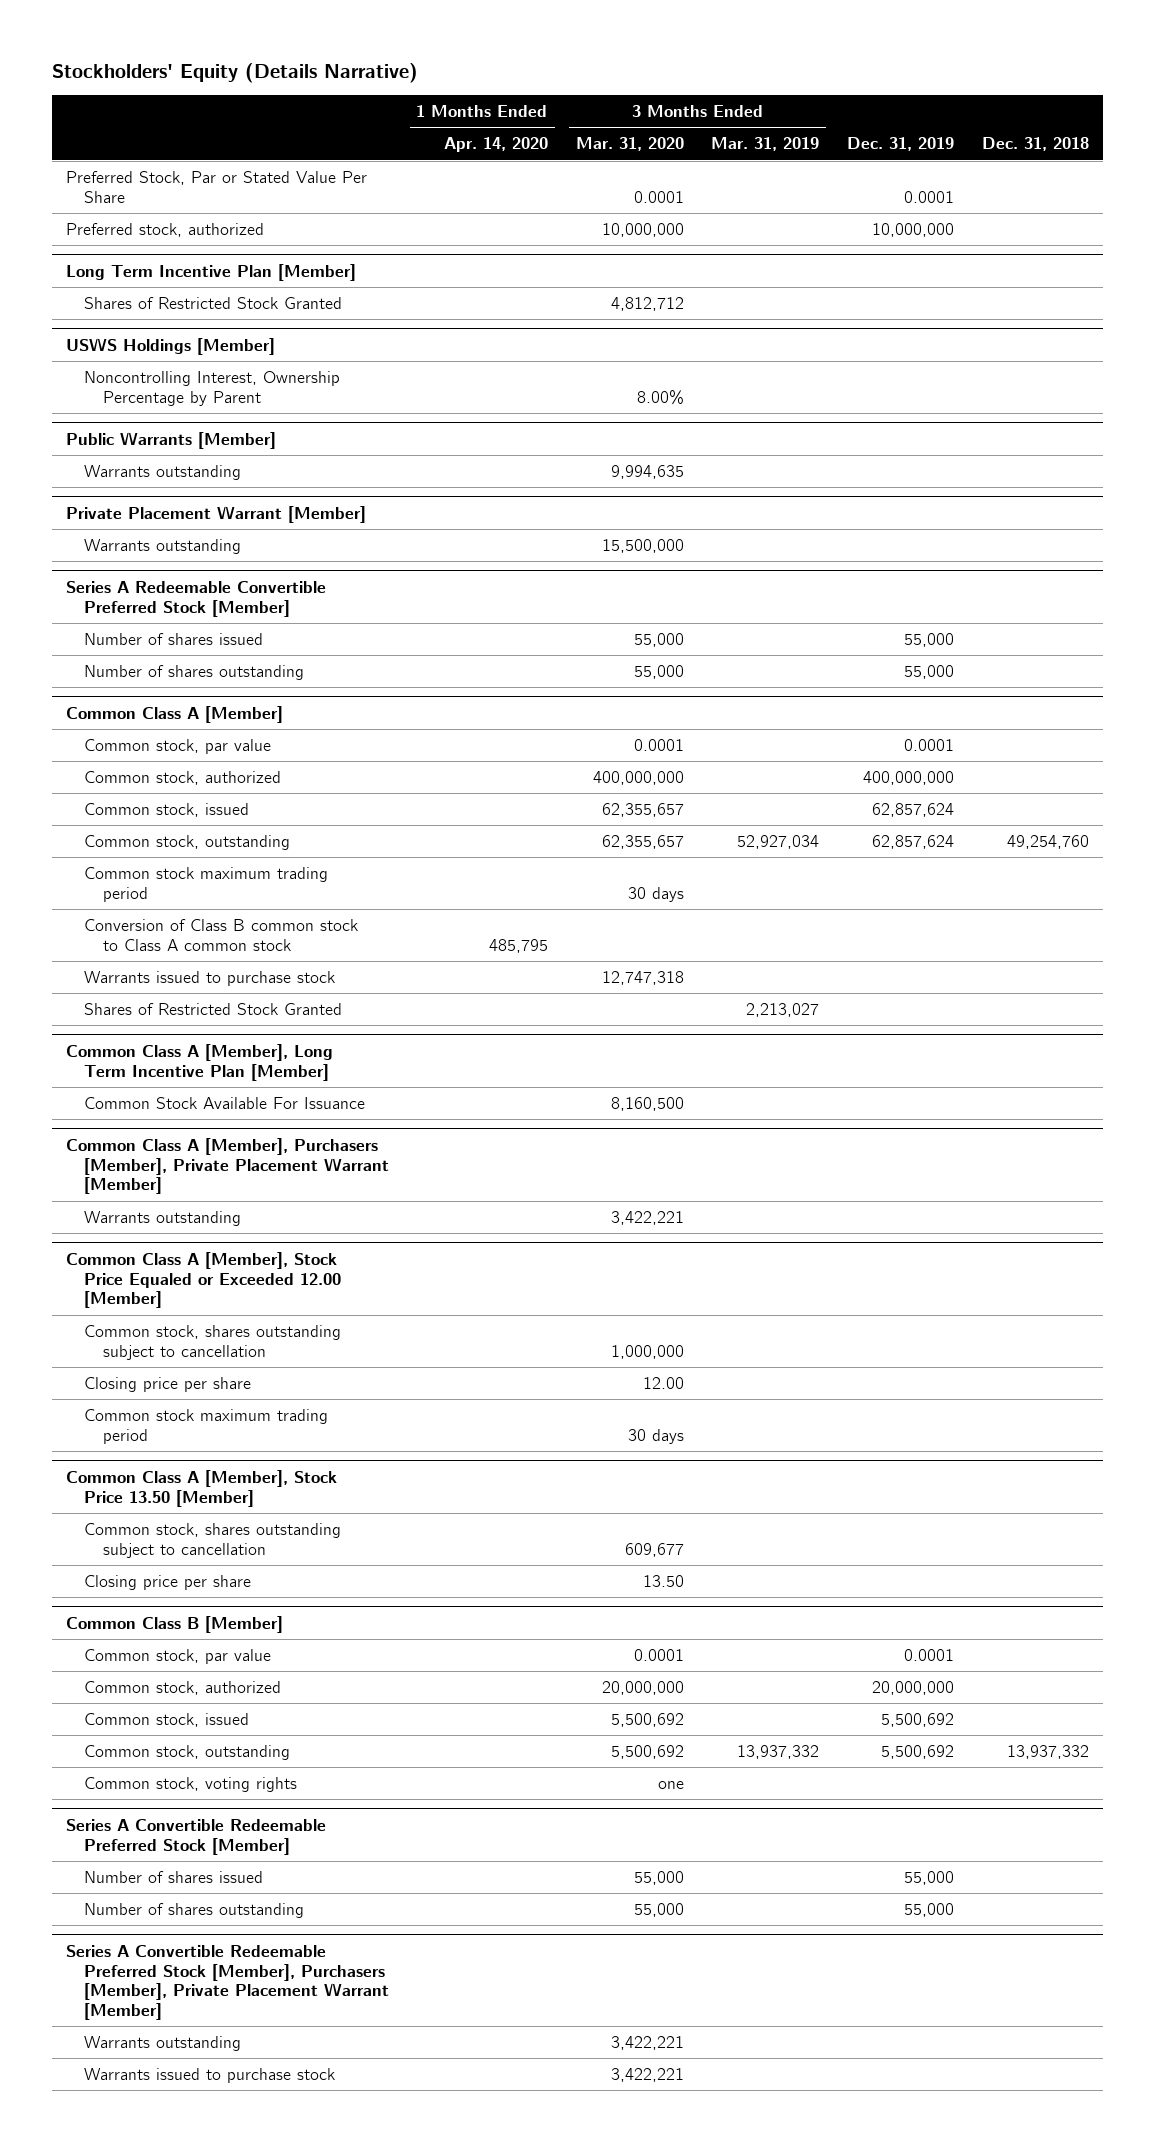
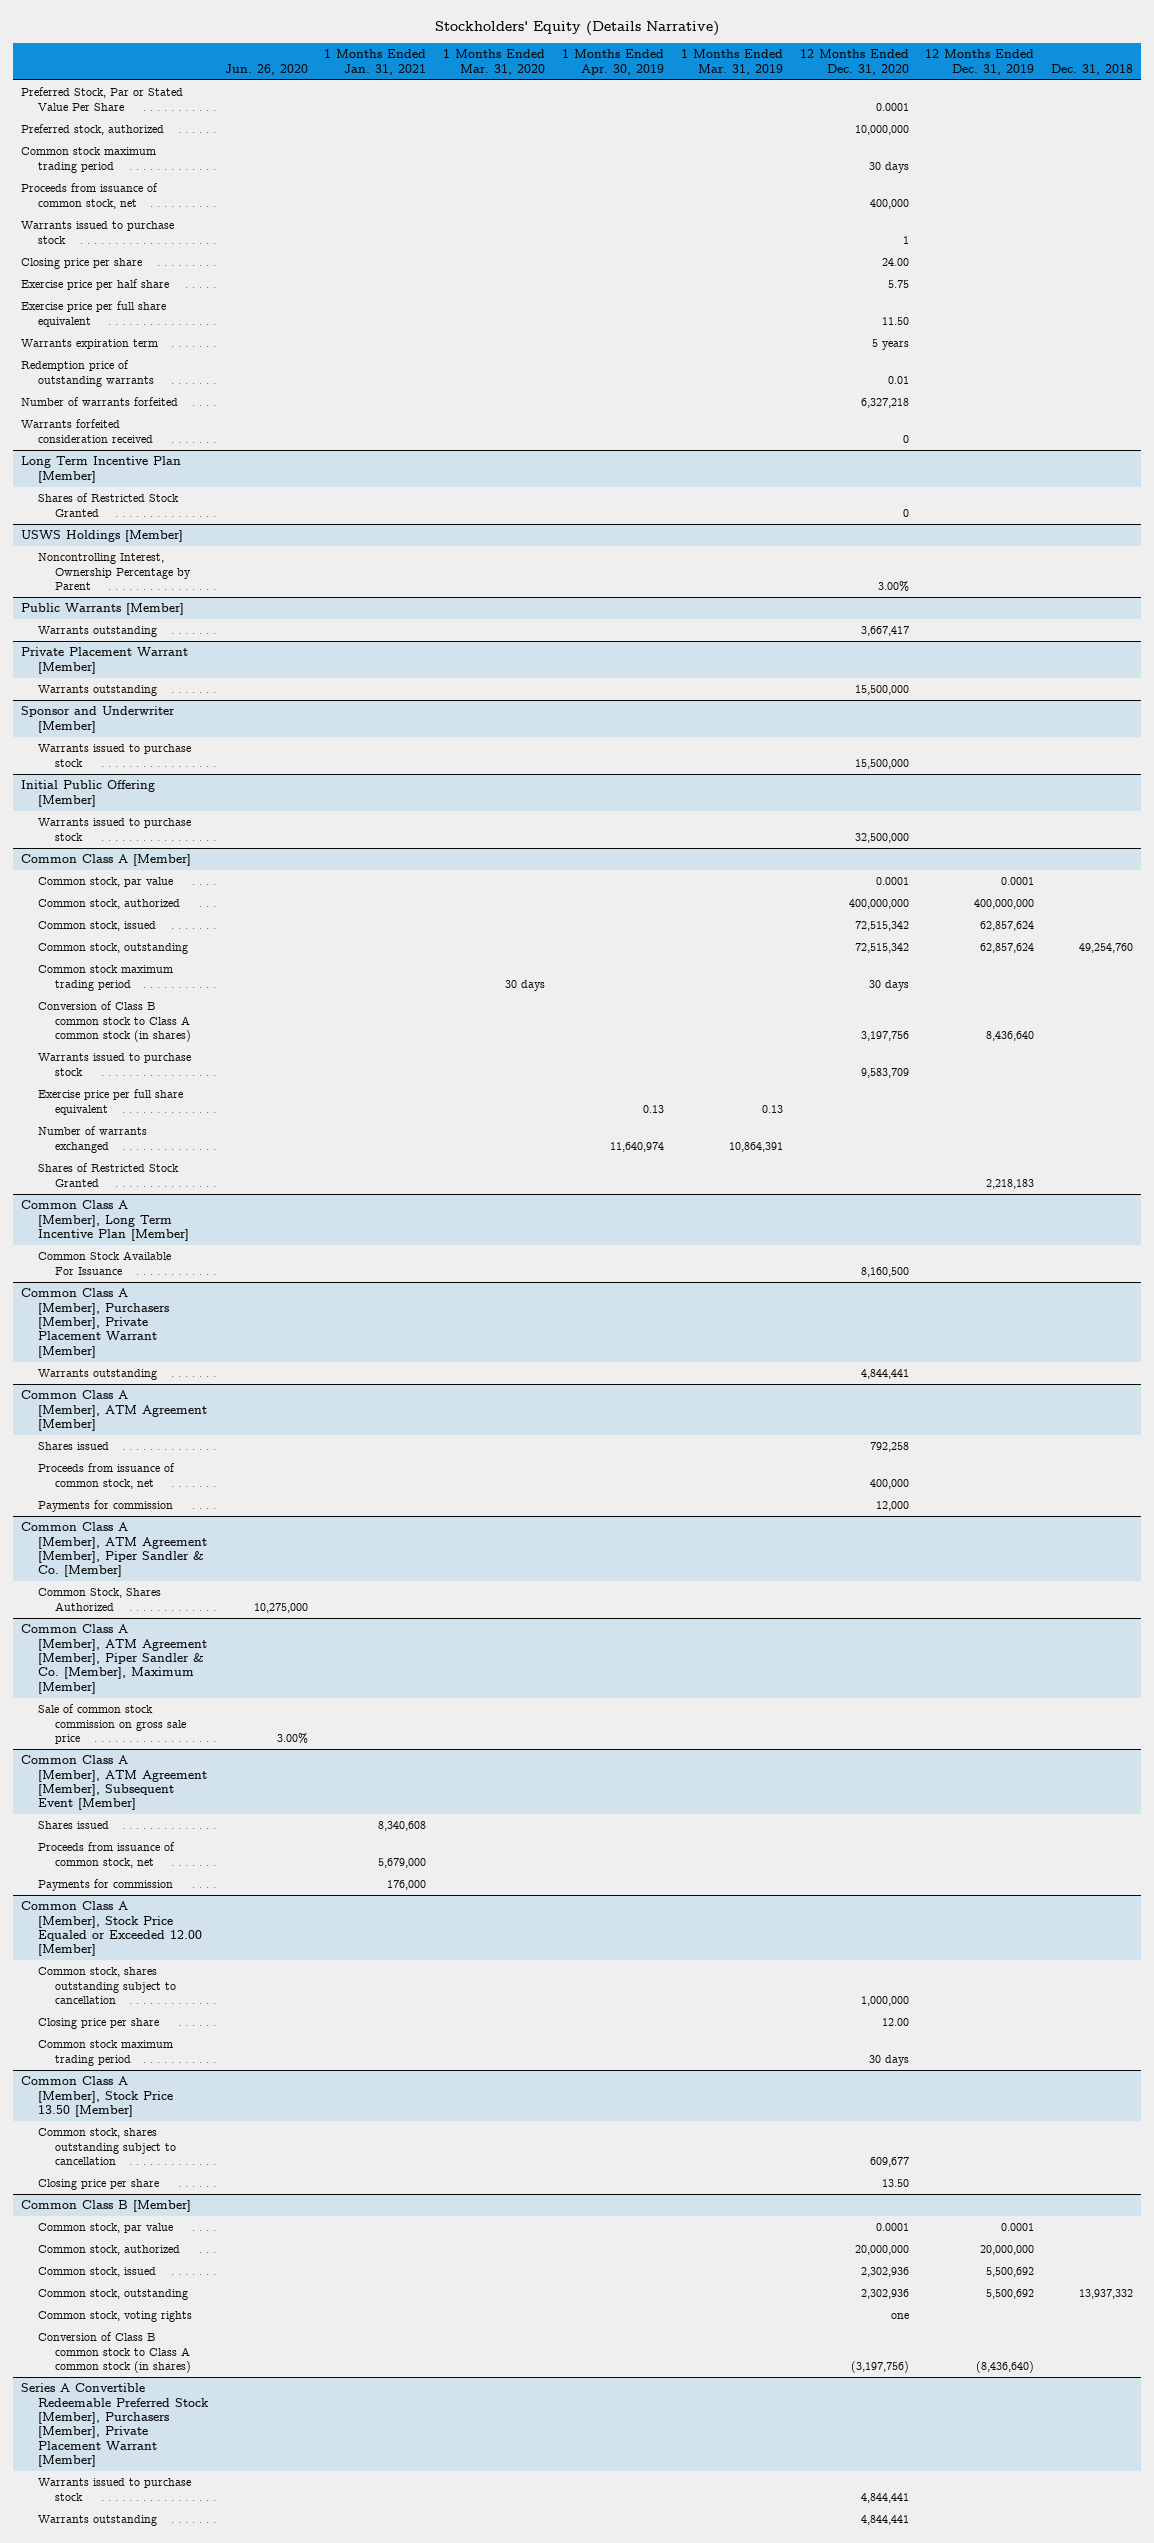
- | 1 Months Ended Apr. 14, 2020 | 3 Months Ended Mar. 31, 2020 | 3 Months Ended Mar. 31, 2019 | Dec. 31, 2019 | Dec. 31, 2018
+ | Jun. 26, 2020 | 1 Months Ended Jan. 31, 2021 | 1 Months Ended Mar. 31, 2020 | 1 Months Ended Apr. 30, 2019 | 1 Months Ended Mar. 31, 2019 | 12 Months Ended Dec. 31, 2020 | 12 Months Ended Dec. 31, 2019 | Dec. 31, 2018
+ Common stock maximum trading period | | | | | | 30 days | |
+ Proceeds from issuance of common stock, net | | | | | | 400,000 | |
+ Warrants issued to purchase stock | | | | | | 1 | |
+ Closing price per share | | | | | | 24.00 | |
+ Exercise price per half share | | | | | | 5.75 | |
+ Exercise price per full share equivalent | | | | | | 11.50 | |
+ Warrants expiration term | | | | | | 5 years | |
+ Redemption price of outstanding warrants | | | | | | 0.01 | |
+ Number of warrants forfeited | | | | | | 6,327,218 | |
+ Warrants forfeited consideration received | | | | | | 0 | |
- Series A Redeemable Convertible Preferred Stock [Member]
- Number of shares issued | | 55,000 | | 55,000 |
- Number of shares outstanding | | 55,000 | | 55,000 |
+ Sponsor and Underwriter [Member]
+ Warrants issued to purchase stock | | | | | | 15,500,000 | |
+ Initial Public Offering [Member]
+ Warrants issued to purchase stock | | | | | | 32,500,000 | |
@ Common Class A [Member]
- Conversion of Class B common stock to Class A common stock | 485,795 | | | |
+ Conversion of Class B common stock to Class A common stock (in shares) | | | | | | 3,197,756 | 8,436,640 |
+ Exercise price per full share equivalent | | | | 0.13 | 0.13 | | |
+ Number of warrants exchanged | | | | 11,640,974 | 10,864,391 | | |
+ Common Class A [Member], ATM Agreement [Member]
+ Shares issued | | | | | | 792,258 | |
+ Proceeds from issuance of common stock, net | | | | | | 400,000 | |
+ Payments for commission | | | | | | 12,000 | |
+ Common Class A [Member], ATM Agreement [Member], Piper Sandler & Co. [Member]
+ Common Stock, Shares Authorized | 10,275,000 | | | | | | |
+ Common Class A [Member], ATM Agreement [Member], Piper Sandler & Co. [Member], Maximum [Member]
+ Sale of common stock commission on gross sale price | 3.00% | | | | | | |
+ Common Class A [Member], ATM Agreement [Member], Subsequent Event [Member]
+ Shares issued | | 8,340,608 | | | | | |
+ Proceeds from issuance of common stock, net | | 5,679,000 | | | | | |
+ Payments for commission | | 176,000 | | | | | |
- Series A Convertible Redeemable Preferred Stock [Member]
- Number of shares issued | | 55,000 | | 55,000 |
- Number of shares outstanding | | 55,000 | | 55,000 |
@ Common Class B [Member]
+ Conversion of Class B common stock to Class A common stock (in shares) | | | | | | (3,197,756) | (8,436,640) |
@ Series A Convertible Redeemable Preferred Stock [Member], Purchasers [Member], Private Placement Warrant [Member]
moved down: Warrants outstanding | | | | | | 4,844,441 | |

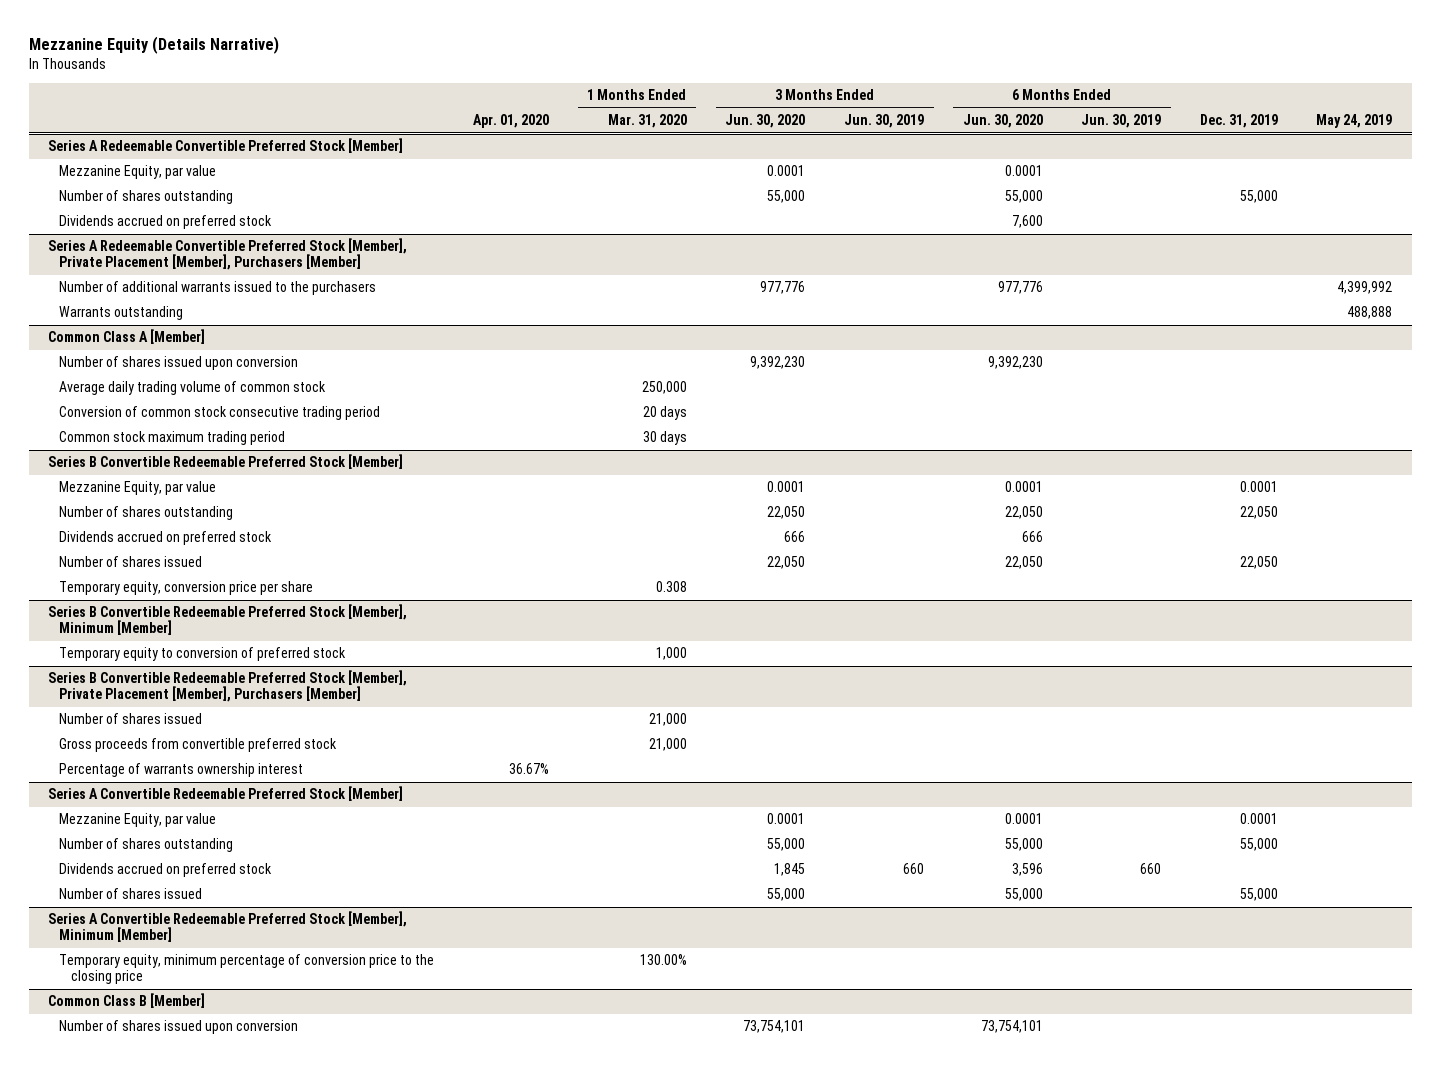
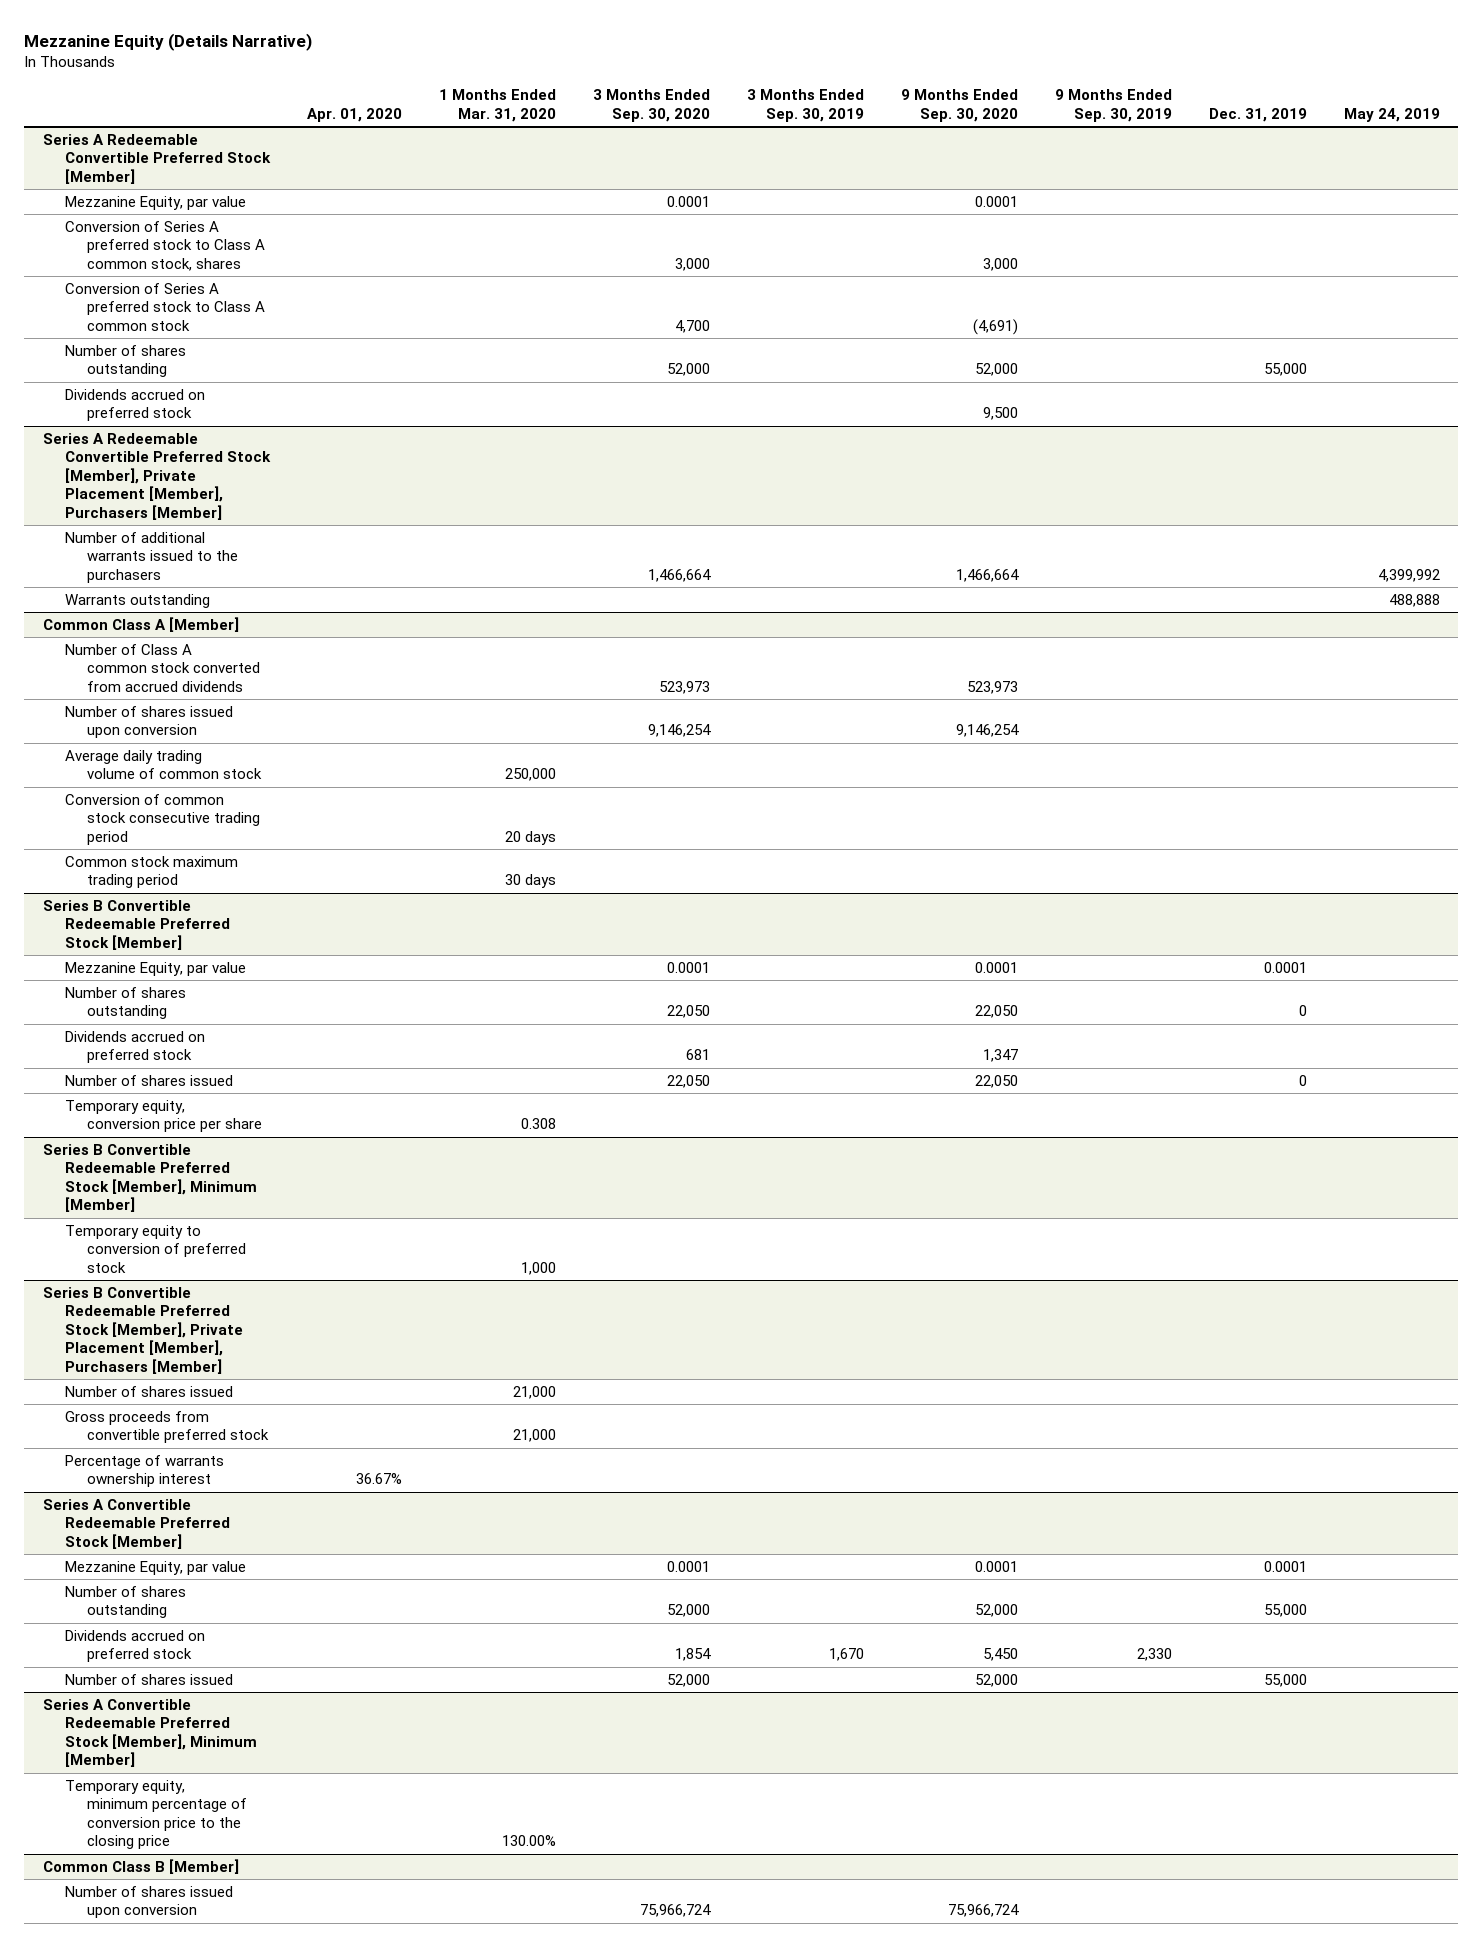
- | Apr. 01, 2020 | 1 Months Ended Mar. 31, 2020 | 3 Months Ended Jun. 30, 2020 | 3 Months Ended Jun. 30, 2019 | 6 Months Ended Jun. 30, 2020 | 6 Months Ended Jun. 30, 2019 | Dec. 31, 2019 | May 24, 2019
+ | Apr. 01, 2020 | 1 Months Ended Mar. 31, 2020 | 3 Months Ended Sep. 30, 2020 | 3 Months Ended Sep. 30, 2019 | 9 Months Ended Sep. 30, 2020 | 9 Months Ended Sep. 30, 2019 | Dec. 31, 2019 | May 24, 2019
@ Series A Redeemable Convertible Preferred Stock [Member]
+ Conversion of Series A preferred stock to Class A common stock, shares | | | 3,000 | | 3,000 | | |
+ Conversion of Series A preferred stock to Class A common stock | | | 4,700 | | (4,691) | | |
@ Common Class A [Member]
+ Number of Class A common stock converted from accrued dividends | | | 523,973 | | 523,973 | | |
@ Series B Convertible Redeemable Preferred Stock [Member]
- Number of shares outstanding | | | 22,050 | | 22,050 | | 22,050 |
+ Number of shares outstanding | | | 22,050 | | 22,050 | | 0 |
- Number of shares issued | | | 22,050 | | 22,050 | | 22,050 |
+ Number of shares issued | | | 22,050 | | 22,050 | | 0 |

